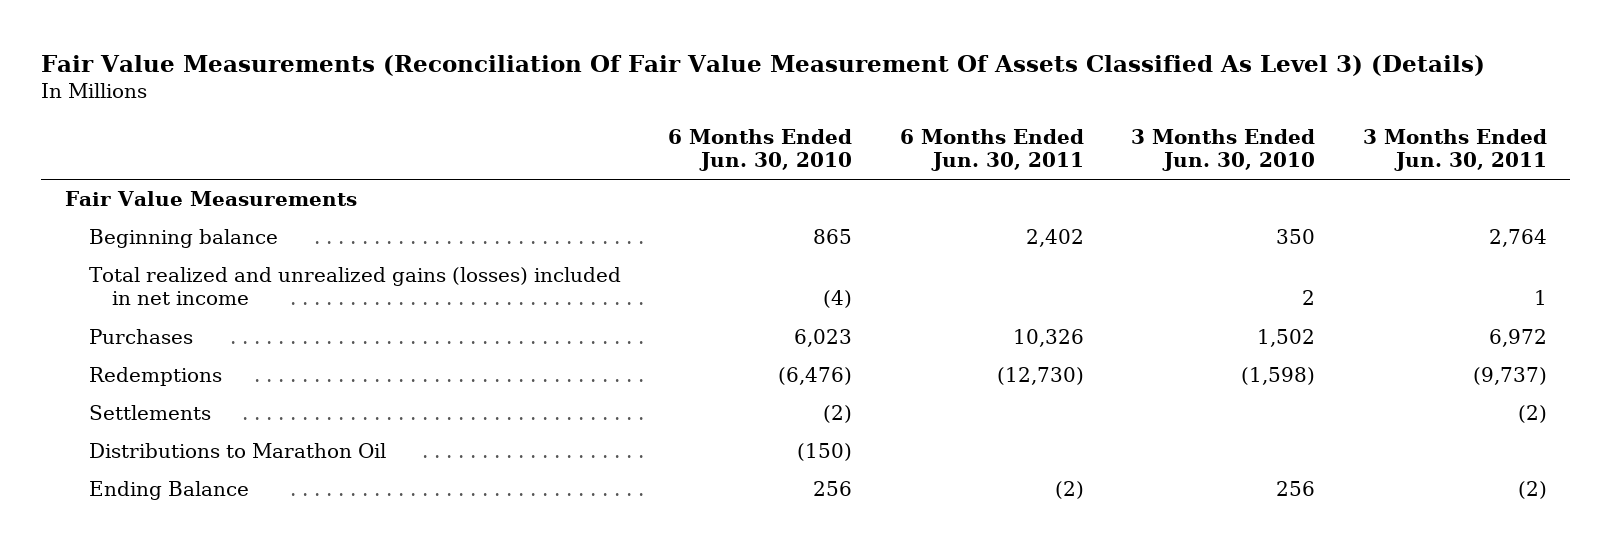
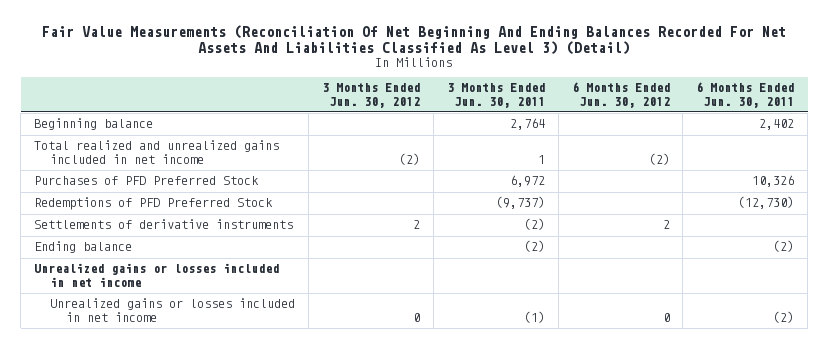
- Fair Value Measurements (Reconciliation Of Fair Value Measurement Of Assets Classified As Level 3) (Details)
+ Fair Value Measurements (Reconciliation Of Net Beginning And Ending Balances Recorded For Net Assets And Liabilities Classified As Level 3) (Detail)
- | 6 Months Ended Jun. 30, 2010 | 6 Months Ended Jun. 30, 2011 | 3 Months Ended Jun. 30, 2010 | 3 Months Ended Jun. 30, 2011
+ | 3 Months Ended Jun. 30, 2012 | 3 Months Ended Jun. 30, 2011 | 6 Months Ended Jun. 30, 2012 | 6 Months Ended Jun. 30, 2011
- Fair Value Measurements
- Total realized and unrealized gains (losses) included in net income | (4) | | 2 | 1
- Purchases | 6,023 | 10,326 | 1,502 | 6,972
- Redemptions | (6,476) | (12,730) | (1,598) | (9,737)
- Settlements | (2) | | | (2)
- Distributions to Marathon Oil | (150) | | |
- Ending Balance | 256 | (2) | 256 | (2)
+ Total realized and unrealized gains included in net income | (2) | 1 | (2) |
+ Purchases of PFD Preferred Stock | | 6,972 | | 10,326
+ Redemptions of PFD Preferred Stock | | (9,737) | | (12,730)
+ Settlements of derivative instruments | 2 | (2) | 2 |
+ Ending balance | | (2) | | (2)
+ Unrealized gains or losses included in net income
+ Unrealized gains or losses included in net income | 0 | (1) | 0 | (2)

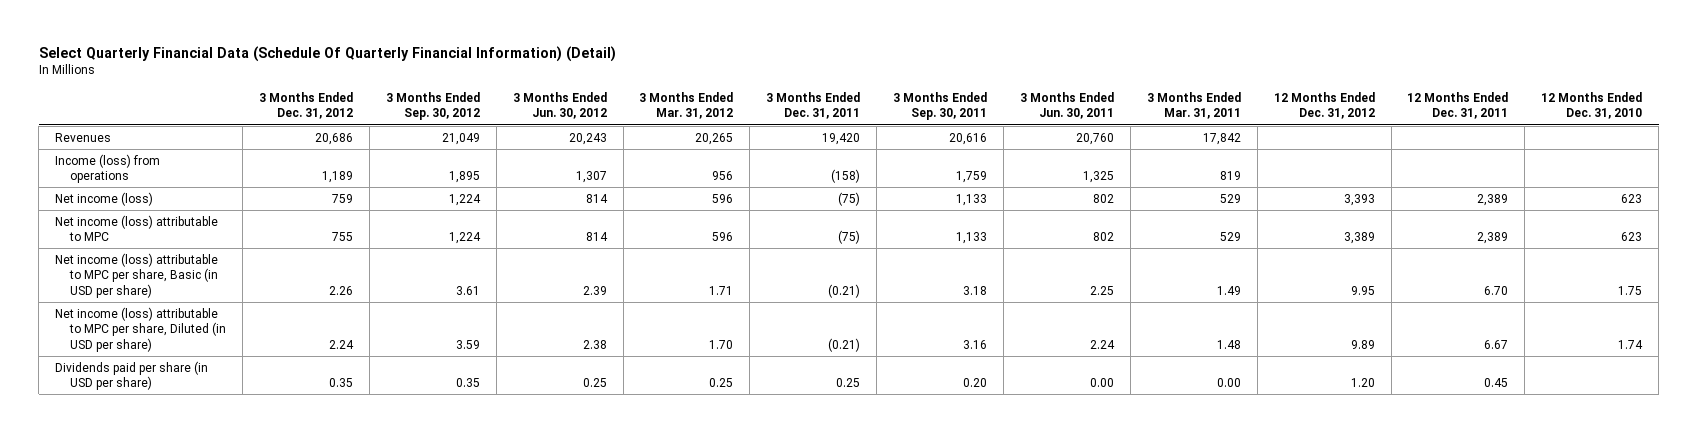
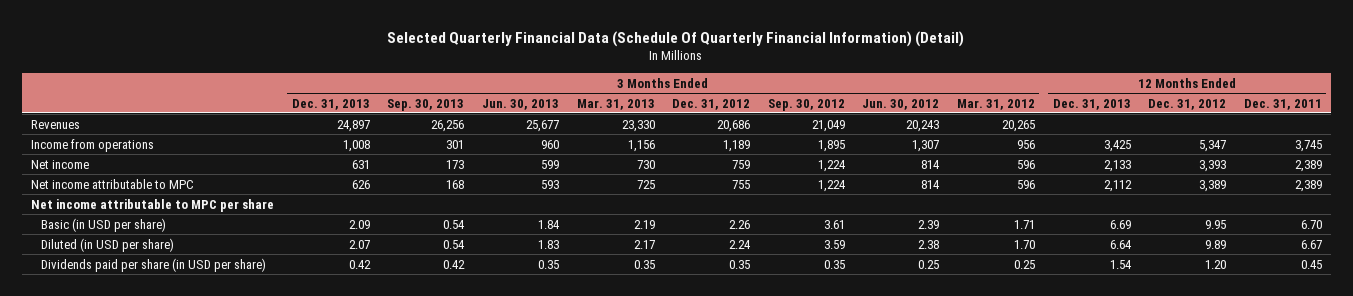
- Select Quarterly Financial Data (Schedule Of Quarterly Financial Information) (Detail)
+ Selected Quarterly Financial Data (Schedule Of Quarterly Financial Information) (Detail)
- | 3 Months Ended Dec. 31, 2012 | 3 Months Ended Sep. 30, 2012 | 3 Months Ended Jun. 30, 2012 | 3 Months Ended Mar. 31, 2012 | 3 Months Ended Dec. 31, 2011 | 3 Months Ended Sep. 30, 2011 | 3 Months Ended Jun. 30, 2011 | 3 Months Ended Mar. 31, 2011 | 12 Months Ended Dec. 31, 2012 | 12 Months Ended Dec. 31, 2011 | 12 Months Ended Dec. 31, 2010
+ | 3 Months Ended Dec. 31, 2013 | 3 Months Ended Sep. 30, 2013 | 3 Months Ended Jun. 30, 2013 | 3 Months Ended Mar. 31, 2013 | 3 Months Ended Dec. 31, 2012 | 3 Months Ended Sep. 30, 2012 | 3 Months Ended Jun. 30, 2012 | 3 Months Ended Mar. 31, 2012 | 12 Months Ended Dec. 31, 2013 | 12 Months Ended Dec. 31, 2012 | 12 Months Ended Dec. 31, 2011
- Income (loss) from operations | 1,189 | 1,895 | 1,307 | 956 | (158) | 1,759 | 1,325 | 819 | | |
- Net income (loss) | 759 | 1,224 | 814 | 596 | (75) | 1,133 | 802 | 529 | 3,393 | 2,389 | 623
- Net income (loss) attributable to MPC | 755 | 1,224 | 814 | 596 | (75) | 1,133 | 802 | 529 | 3,389 | 2,389 | 623
- Net income (loss) attributable to MPC per share, Basic (in USD per share) | 2.26 | 3.61 | 2.39 | 1.71 | (0.21) | 3.18 | 2.25 | 1.49 | 9.95 | 6.70 | 1.75
- Net income (loss) attributable to MPC per share, Diluted (in USD per share) | 2.24 | 3.59 | 2.38 | 1.70 | (0.21) | 3.16 | 2.24 | 1.48 | 9.89 | 6.67 | 1.74
+ Income from operations | 1,008 | 301 | 960 | 1,156 | 1,189 | 1,895 | 1,307 | 956 | 3,425 | 5,347 | 3,745
+ Net income | 631 | 173 | 599 | 730 | 759 | 1,224 | 814 | 596 | 2,133 | 3,393 | 2,389
+ Net income attributable to MPC | 626 | 168 | 593 | 725 | 755 | 1,224 | 814 | 596 | 2,112 | 3,389 | 2,389
+ Net income attributable to MPC per share
+ Basic (in USD per share) | 2.09 | 0.54 | 1.84 | 2.19 | 2.26 | 3.61 | 2.39 | 1.71 | 6.69 | 9.95 | 6.70
+ Diluted (in USD per share) | 2.07 | 0.54 | 1.83 | 2.17 | 2.24 | 3.59 | 2.38 | 1.70 | 6.64 | 9.89 | 6.67

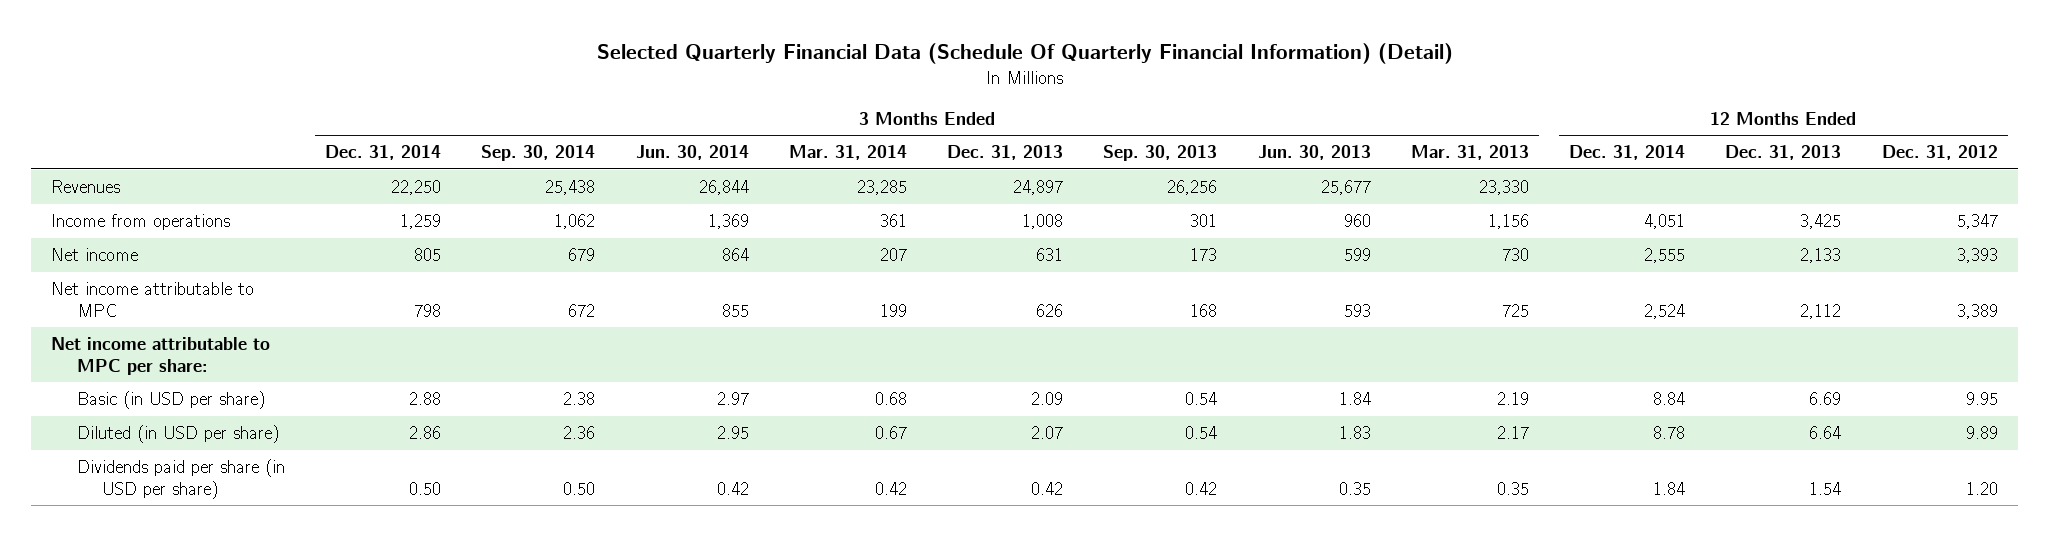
- | 3 Months Ended Dec. 31, 2013 | 3 Months Ended Sep. 30, 2013 | 3 Months Ended Jun. 30, 2013 | 3 Months Ended Mar. 31, 2013 | 3 Months Ended Dec. 31, 2012 | 3 Months Ended Sep. 30, 2012 | 3 Months Ended Jun. 30, 2012 | 3 Months Ended Mar. 31, 2012 | 12 Months Ended Dec. 31, 2013 | 12 Months Ended Dec. 31, 2012 | 12 Months Ended Dec. 31, 2011
+ | 3 Months Ended Dec. 31, 2014 | 3 Months Ended Sep. 30, 2014 | 3 Months Ended Jun. 30, 2014 | 3 Months Ended Mar. 31, 2014 | 3 Months Ended Dec. 31, 2013 | 3 Months Ended Sep. 30, 2013 | 3 Months Ended Jun. 30, 2013 | 3 Months Ended Mar. 31, 2013 | 12 Months Ended Dec. 31, 2014 | 12 Months Ended Dec. 31, 2013 | 12 Months Ended Dec. 31, 2012
- Net income attributable to MPC per share
+ Net income attributable to MPC per share:

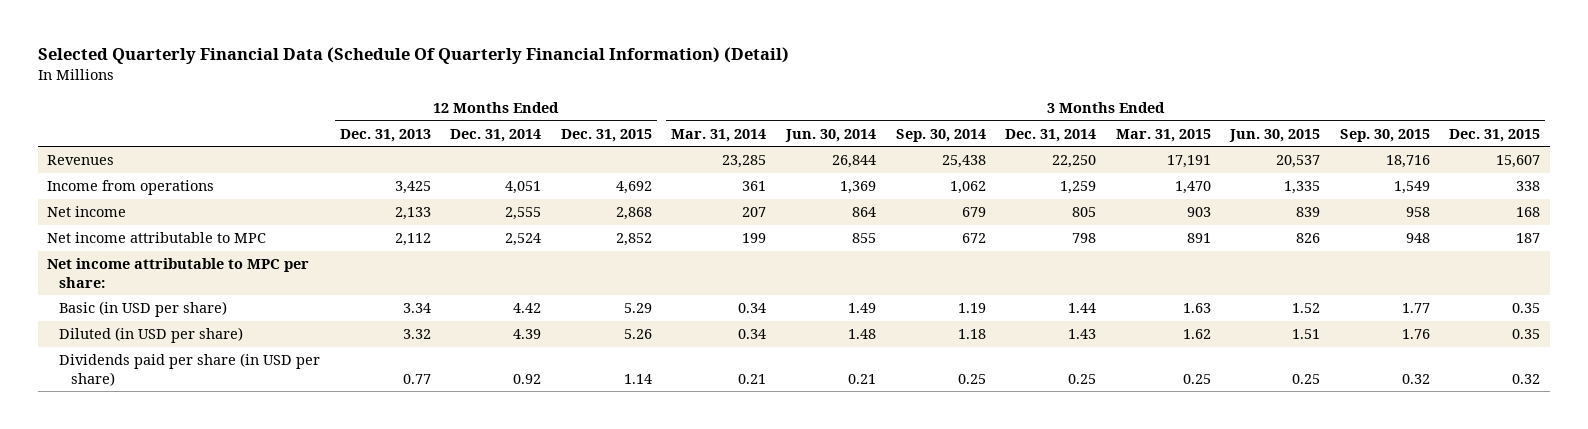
- | 3 Months Ended Dec. 31, 2014 | 3 Months Ended Sep. 30, 2014 | 3 Months Ended Jun. 30, 2014 | 3 Months Ended Mar. 31, 2014 | 3 Months Ended Dec. 31, 2013 | 3 Months Ended Sep. 30, 2013 | 3 Months Ended Jun. 30, 2013 | 3 Months Ended Mar. 31, 2013 | 12 Months Ended Dec. 31, 2014 | 12 Months Ended Dec. 31, 2013 | 12 Months Ended Dec. 31, 2012
+ | 12 Months Ended Dec. 31, 2013 | 12 Months Ended Dec. 31, 2014 | 12 Months Ended Dec. 31, 2015 | 3 Months Ended Mar. 31, 2014 | 3 Months Ended Jun. 30, 2014 | 3 Months Ended Sep. 30, 2014 | 3 Months Ended Dec. 31, 2014 | 3 Months Ended Mar. 31, 2015 | 3 Months Ended Jun. 30, 2015 | 3 Months Ended Sep. 30, 2015 | 3 Months Ended Dec. 31, 2015
- Basic (in USD per share) | 2.88 | 2.38 | 2.97 | 0.68 | 2.09 | 0.54 | 1.84 | 2.19 | 8.84 | 6.69 | 9.95
- Diluted (in USD per share) | 2.86 | 2.36 | 2.95 | 0.67 | 2.07 | 0.54 | 1.83 | 2.17 | 8.78 | 6.64 | 9.89
- Dividends paid per share (in USD per share) | 0.50 | 0.50 | 0.42 | 0.42 | 0.42 | 0.42 | 0.35 | 0.35 | 1.84 | 1.54 | 1.20
+ Basic (in USD per share) | 3.34 | 4.42 | 5.29 | 0.34 | 1.49 | 1.19 | 1.44 | 1.63 | 1.52 | 1.77 | 0.35
+ Diluted (in USD per share) | 3.32 | 4.39 | 5.26 | 0.34 | 1.48 | 1.18 | 1.43 | 1.62 | 1.51 | 1.76 | 0.35
+ Dividends paid per share (in USD per share) | 0.77 | 0.92 | 1.14 | 0.21 | 0.21 | 0.25 | 0.25 | 0.25 | 0.25 | 0.32 | 0.32

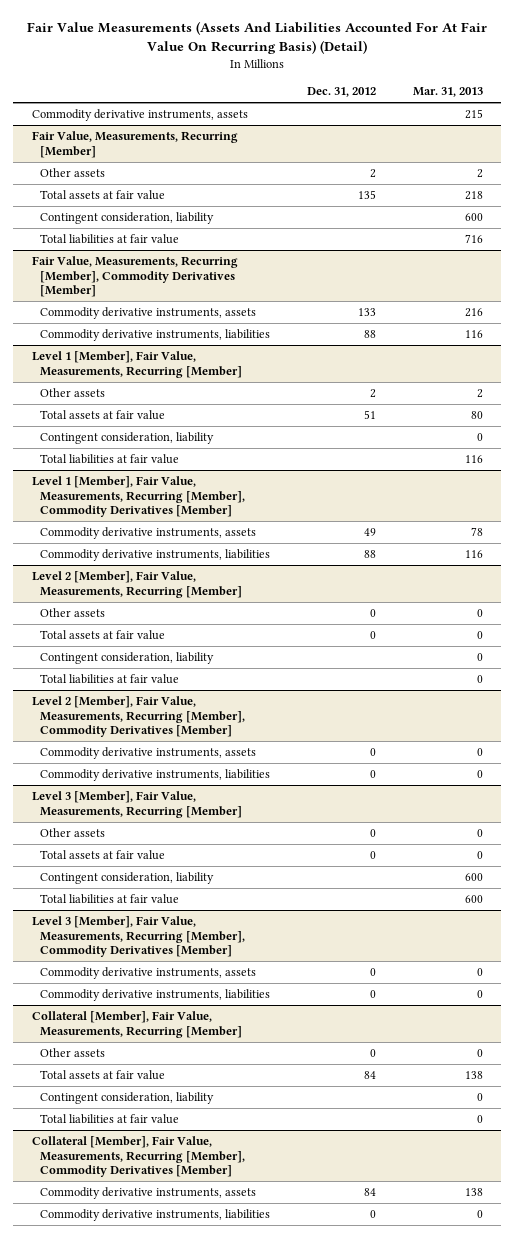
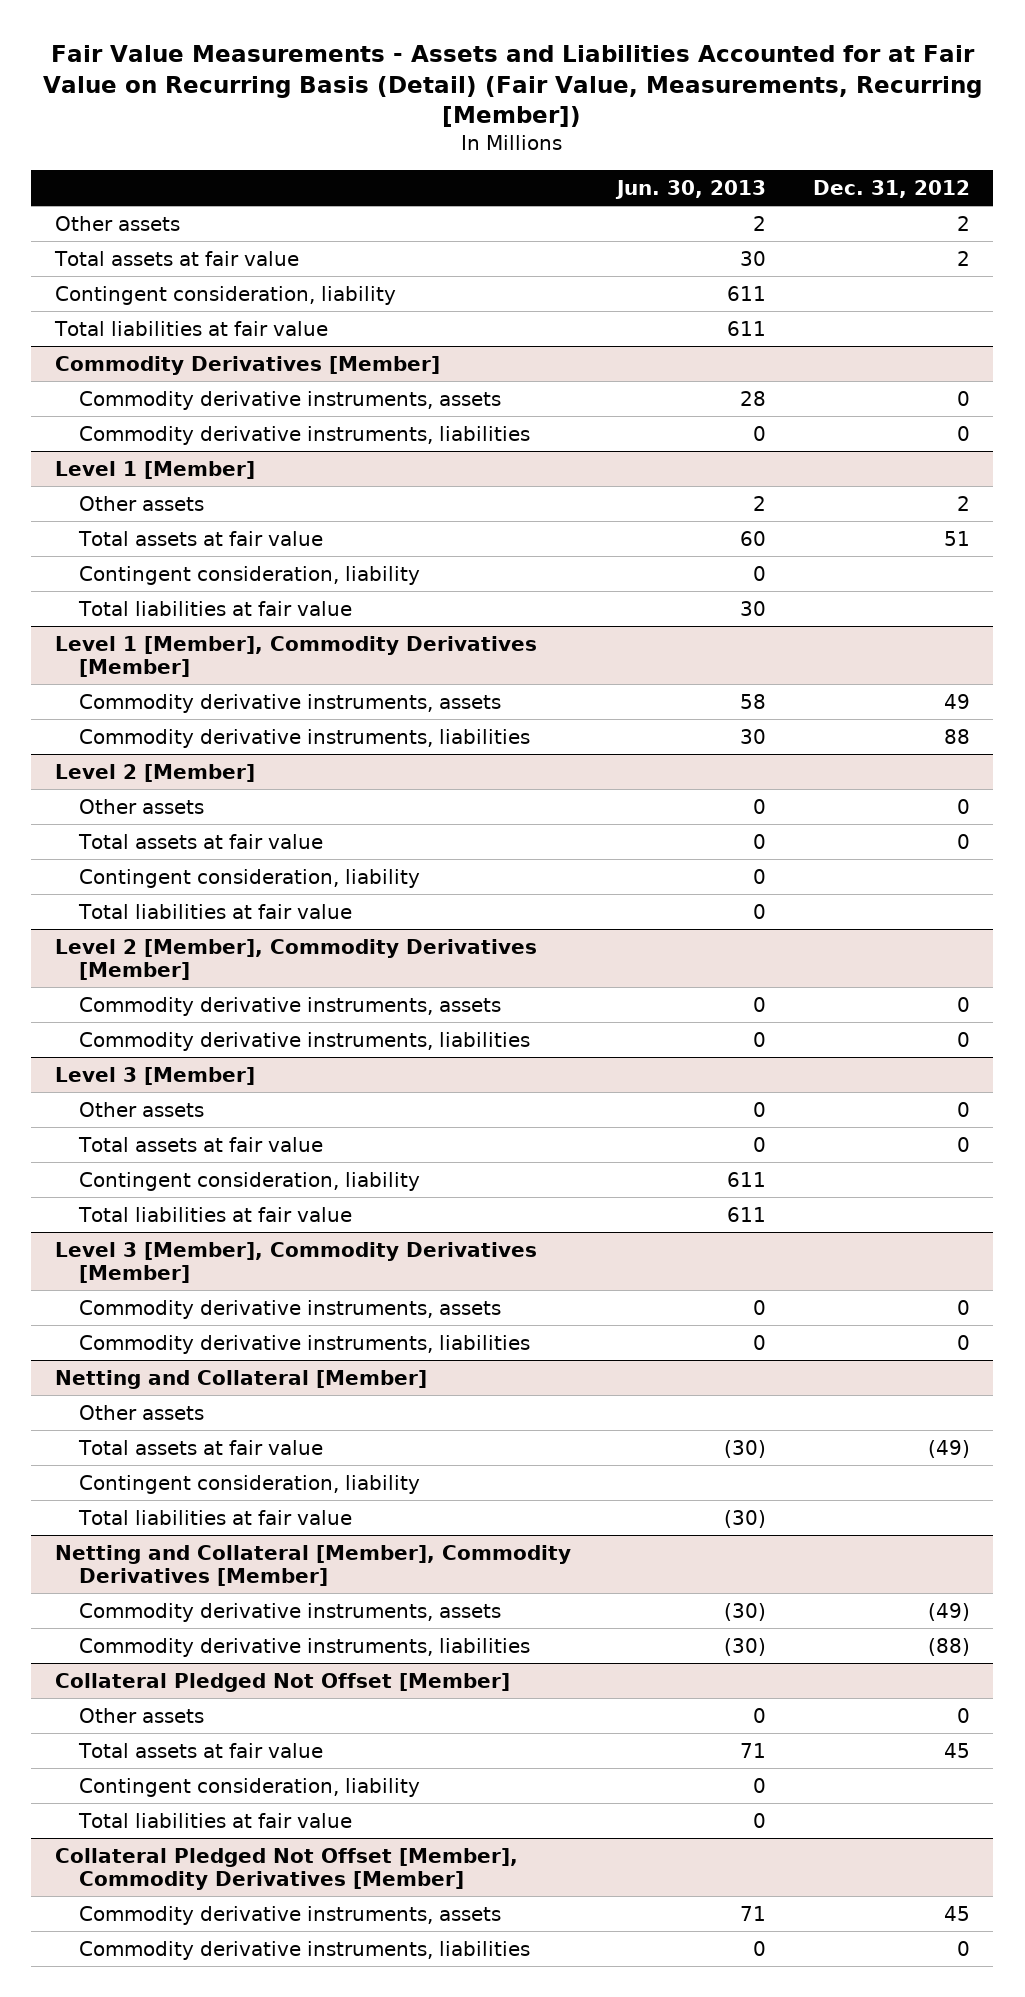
- Fair Value Measurements (Assets And Liabilities Accounted For At Fair Value On Recurring Basis) (Detail)
+ Fair Value Measurements - Assets and Liabilities Accounted for at Fair Value on Recurring Basis (Detail) (Fair Value, Measurements, Recurring [Member])
- | Dec. 31, 2012 | Mar. 31, 2013
+ | Jun. 30, 2013 | Dec. 31, 2012
- Commodity derivative instruments, assets | | 215
- Fair Value, Measurements, Recurring [Member]
- Total assets at fair value | 135 | 218
+ Total assets at fair value | 30 | 2
- Fair Value, Measurements, Recurring [Member], Commodity Derivatives [Member]
- Commodity derivative instruments, assets | 133 | 216
- Commodity derivative instruments, liabilities | 88 | 116
- Level 1 [Member], Fair Value, Measurements, Recurring [Member]
+ Commodity Derivatives [Member]
+ Commodity derivative instruments, assets | 28 | 0
+ Commodity derivative instruments, liabilities | 0 | 0
+ Level 1 [Member]
- Level 1 [Member], Fair Value, Measurements, Recurring [Member], Commodity Derivatives [Member]
+ Level 1 [Member], Commodity Derivatives [Member]
- Level 2 [Member], Fair Value, Measurements, Recurring [Member]
+ Level 2 [Member]
- Level 2 [Member], Fair Value, Measurements, Recurring [Member], Commodity Derivatives [Member]
+ Level 2 [Member], Commodity Derivatives [Member]
- Level 3 [Member], Fair Value, Measurements, Recurring [Member]
+ Level 3 [Member]
- Level 3 [Member], Fair Value, Measurements, Recurring [Member], Commodity Derivatives [Member]
+ Level 3 [Member], Commodity Derivatives [Member]
- Collateral [Member], Fair Value, Measurements, Recurring [Member]
+ Netting and Collateral [Member]
+ Other assets
+ Total assets at fair value | (30) | (49)
+ Contingent consideration, liability
+ Total liabilities at fair value | (30) |
+ Netting and Collateral [Member], Commodity Derivatives [Member]
+ Commodity derivative instruments, assets | (30) | (49)
+ Commodity derivative instruments, liabilities | (30) | (88)
+ Collateral Pledged Not Offset [Member]
- Total assets at fair value | 84 | 138
+ Total assets at fair value | 71 | 45
- Collateral [Member], Fair Value, Measurements, Recurring [Member], Commodity Derivatives [Member]
- Commodity derivative instruments, assets | 84 | 138
+ Collateral Pledged Not Offset [Member], Commodity Derivatives [Member]
+ Commodity derivative instruments, assets | 71 | 45

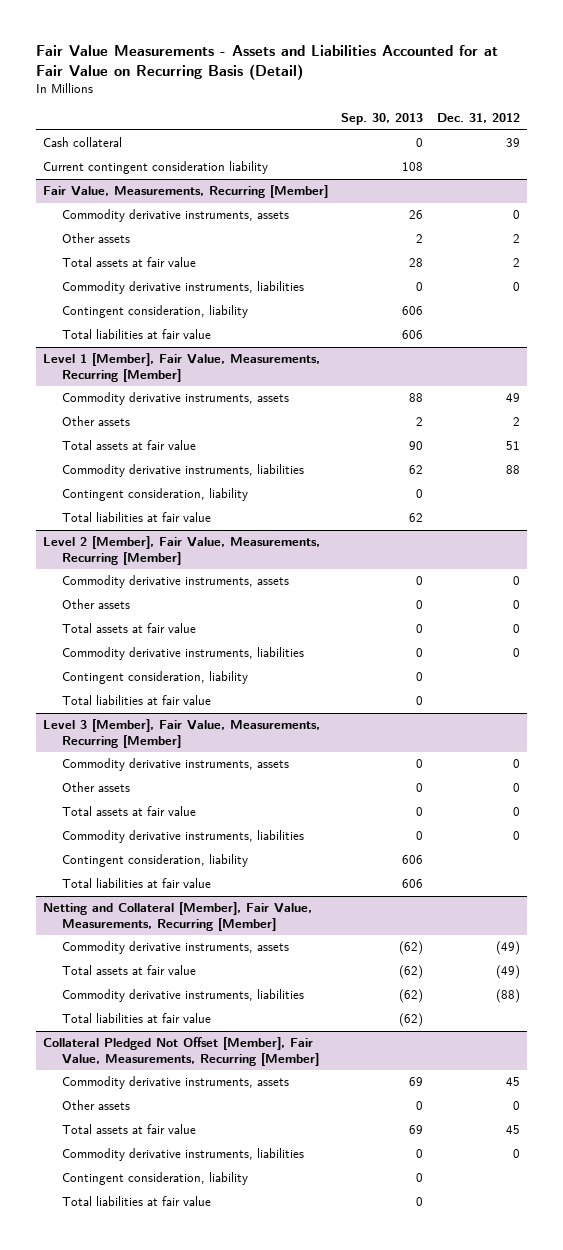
- Fair Value Measurements - Assets and Liabilities Accounted for at Fair Value on Recurring Basis (Detail) (Fair Value, Measurements, Recurring [Member])
+ Fair Value Measurements - Assets and Liabilities Accounted for at Fair Value on Recurring Basis (Detail)
- | Jun. 30, 2013 | Dec. 31, 2012
+ | Sep. 30, 2013 | Dec. 31, 2012
+ Cash collateral | 0 | 39
+ Current contingent consideration liability | 108 |
+ Fair Value, Measurements, Recurring [Member]
+ Commodity derivative instruments, assets | 26 | 0
- Contingent consideration, liability | 611 |
- Total liabilities at fair value | 611 |
- Commodity Derivatives [Member]
- Commodity derivative instruments, assets | 28 | 0
- Level 1 [Member]
- Other assets | 2 | 2
- Total assets at fair value | 60 | 51
- Level 1 [Member], Commodity Derivatives [Member]
+ Level 1 [Member], Fair Value, Measurements, Recurring [Member]
+ Other assets | 2 | 2
+ Total assets at fair value | 90 | 51
- Level 2 [Member]
- Other assets | 0 | 0
- Total assets at fair value | 0 | 0
- Level 2 [Member], Commodity Derivatives [Member]
+ Level 2 [Member], Fair Value, Measurements, Recurring [Member]
- Commodity derivative instruments, liabilities | 0 | 0
- Level 3 [Member]
+ Commodity derivative instruments, liabilities | 0 | 0
- Level 3 [Member], Commodity Derivatives [Member]
+ Level 3 [Member], Fair Value, Measurements, Recurring [Member]
+ Other assets | 0 | 0
+ Total assets at fair value | 0 | 0
- Netting and Collateral [Member]
- Other assets
- Total assets at fair value | (30) | (49)
- Netting and Collateral [Member], Commodity Derivatives [Member]
+ Netting and Collateral [Member], Fair Value, Measurements, Recurring [Member]
+ Total assets at fair value | (62) | (49)
- Collateral Pledged Not Offset [Member]
+ Total liabilities at fair value | (62) |
+ Collateral Pledged Not Offset [Member], Fair Value, Measurements, Recurring [Member]
+ Commodity derivative instruments, assets | 69 | 45
+ Commodity derivative instruments, liabilities | 0 | 0
- Collateral Pledged Not Offset [Member], Commodity Derivatives [Member]
- Commodity derivative instruments, assets | 71 | 45
- Commodity derivative instruments, liabilities | 0 | 0

